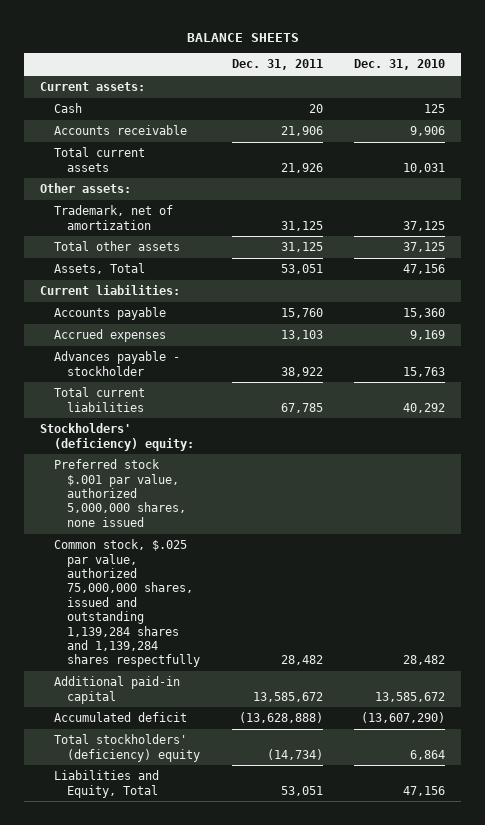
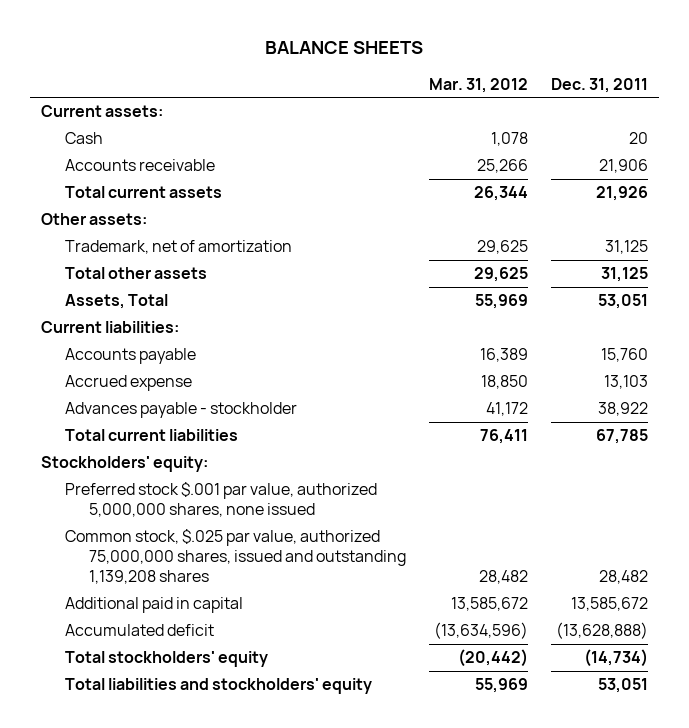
- | Dec. 31, 2011 | Dec. 31, 2010
+ | Mar. 31, 2012 | Dec. 31, 2011
- Accrued expenses | 13,103 | 9,169
+ Accrued expense | 18,850 | 13,103
- Stockholders' (deficiency) equity:
+ Stockholders' equity:
- Common stock, $.025 par value, authorized 75,000,000 shares, issued and outstanding 1,139,284 shares and 1,139,284 shares respectfully | 28,482 | 28,482
- Additional paid-in capital | 13,585,672 | 13,585,672
+ Common stock, $.025 par value, authorized 75,000,000 shares, issued and outstanding 1,139,208 shares | 28,482 | 28,482
+ Additional paid in capital | 13,585,672 | 13,585,672
- Total stockholders' (deficiency) equity | (14,734) | 6,864
- Liabilities and Equity, Total | 53,051 | 47,156
+ Total stockholders' equity | (20,442) | (14,734)
+ Total liabilities and stockholders' equity | 55,969 | 53,051

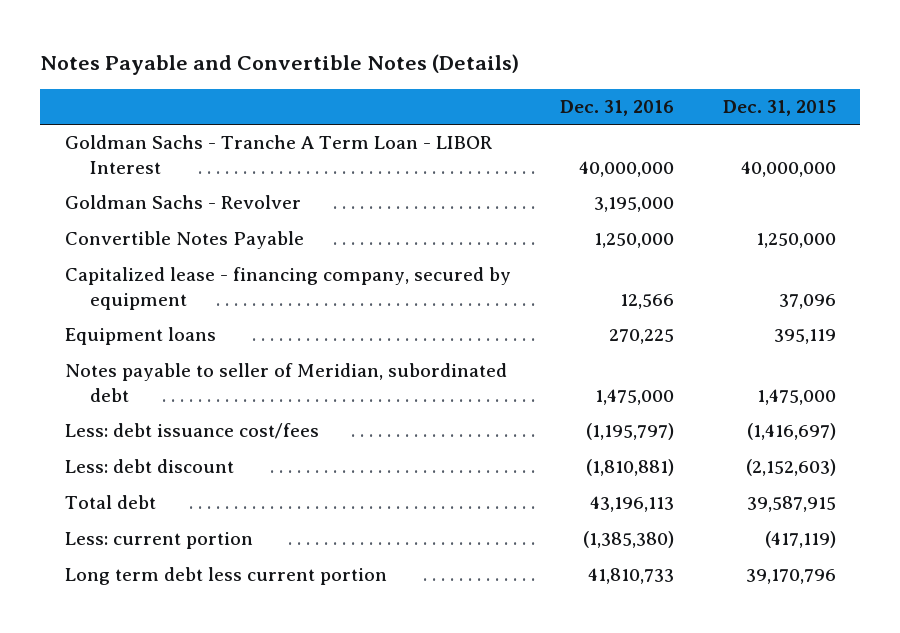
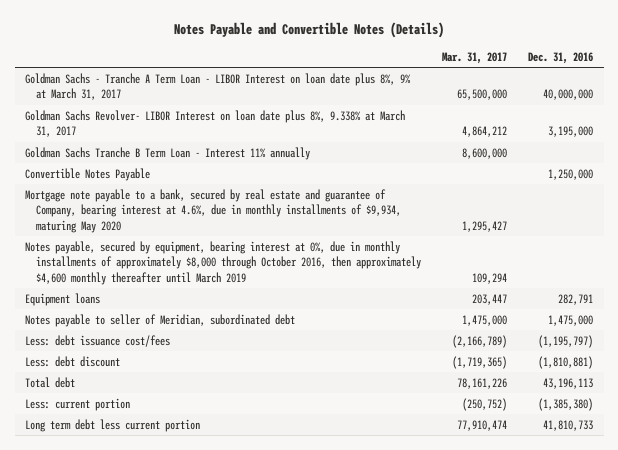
- | Dec. 31, 2016 | Dec. 31, 2015
+ | Mar. 31, 2017 | Dec. 31, 2016
- Goldman Sachs - Tranche A Term Loan - LIBOR Interest | 40,000,000 | 40,000,000
- Goldman Sachs - Revolver | 3,195,000 |
+ Goldman Sachs - Tranche A Term Loan - LIBOR Interest on loan date plus 8%, 9% at March 31, 2017 | 65,500,000 | 40,000,000
+ Goldman Sachs Revolver- LIBOR Interest on loan date plus 8%, 9.338% at March 31, 2017 | 4,864,212 | 3,195,000
+ Goldman Sachs Tranche B Term Loan - Interest 11% annually | 8,600,000 |
- Capitalized lease - financing company, secured by equipment | 12,566 | 37,096
- Equipment loans | 270,225 | 395,119
+ Mortgage note payable to a bank, secured by real estate and guarantee of Company, bearing interest at 4.6%, due in monthly installments of $9,934, maturing May 2020 | 1,295,427 |
+ Notes payable, secured by equipment, bearing interest at 0%, due in monthly installments of approximately $8,000 through October 2016, then approximately $4,600 monthly thereafter until March 2019 | 109,294 |
+ Equipment loans | 203,447 | 282,791

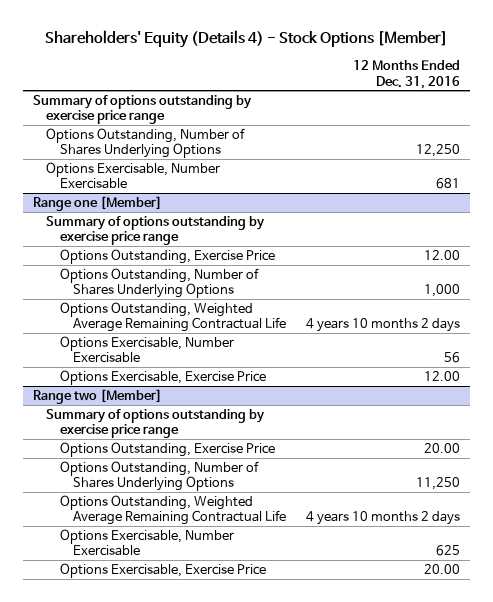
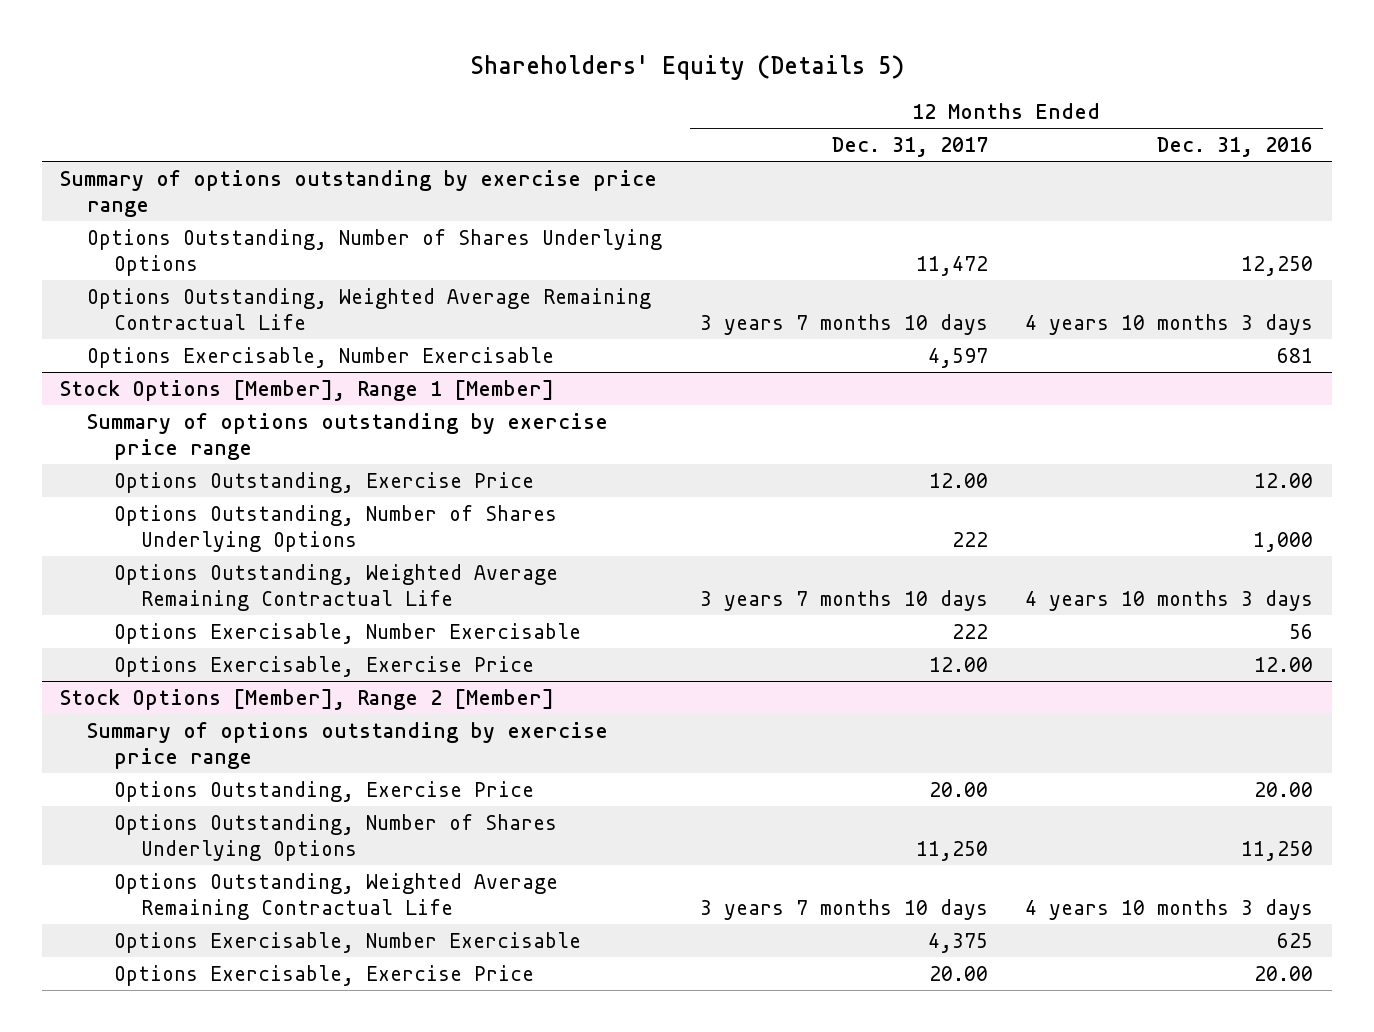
- Shareholders' Equity (Details 4) - Stock Options [Member]
+ Shareholders' Equity (Details 5)
- | 12 Months Ended Dec. 31, 2016
+ | 12 Months Ended Dec. 31, 2017 | 12 Months Ended Dec. 31, 2016
+ Options Outstanding, Weighted Average Remaining Contractual Life | 3 years 7 months 10 days | 4 years 10 months 3 days
- Range one [Member]
+ Stock Options [Member], Range 1 [Member]
- Options Outstanding, Weighted Average Remaining Contractual Life | 4 years 10 months 2 days
+ Options Outstanding, Weighted Average Remaining Contractual Life | 3 years 7 months 10 days | 4 years 10 months 3 days
- Range two [Member]
+ Stock Options [Member], Range 2 [Member]
- Options Outstanding, Weighted Average Remaining Contractual Life | 4 years 10 months 2 days
+ Options Outstanding, Weighted Average Remaining Contractual Life | 3 years 7 months 10 days | 4 years 10 months 3 days

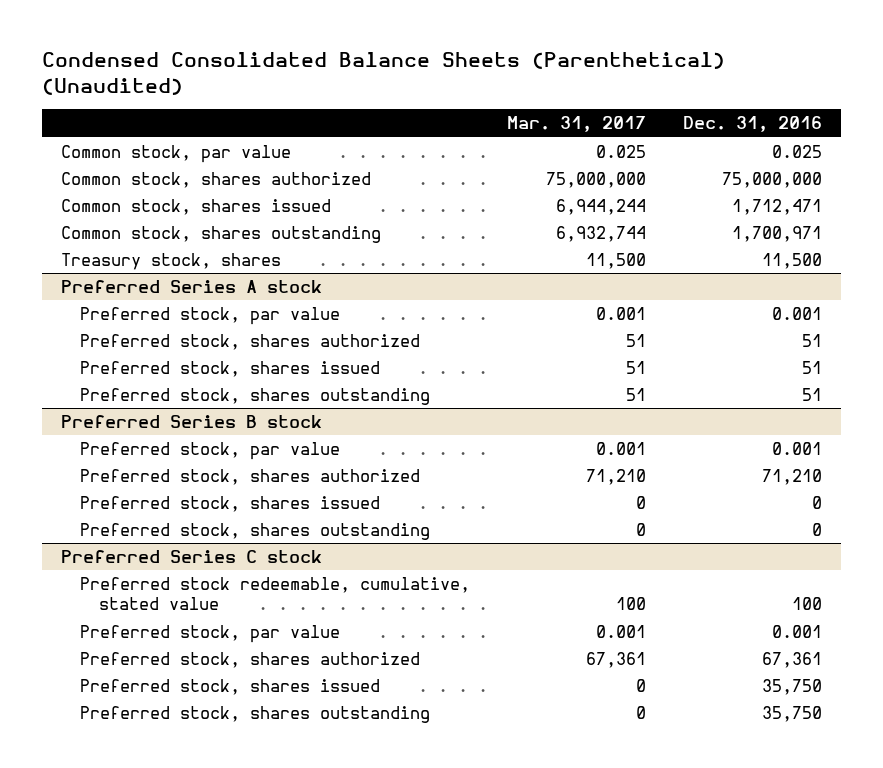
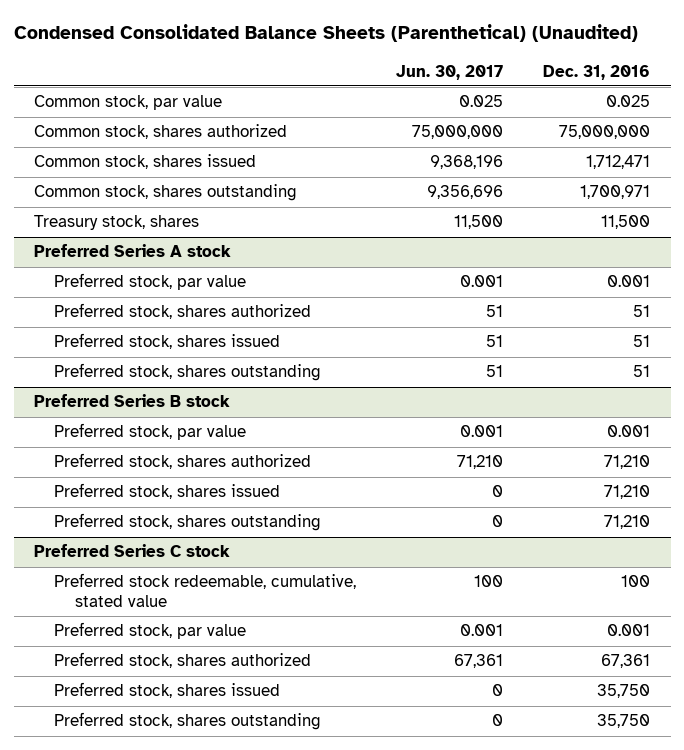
- | Mar. 31, 2017 | Dec. 31, 2016
+ | Jun. 30, 2017 | Dec. 31, 2016
@ Preferred Series B stock
- Preferred stock, shares issued | 0 | 0
- Preferred stock, shares outstanding | 0 | 0
+ Preferred stock, shares issued | 0 | 71,210
+ Preferred stock, shares outstanding | 0 | 71,210

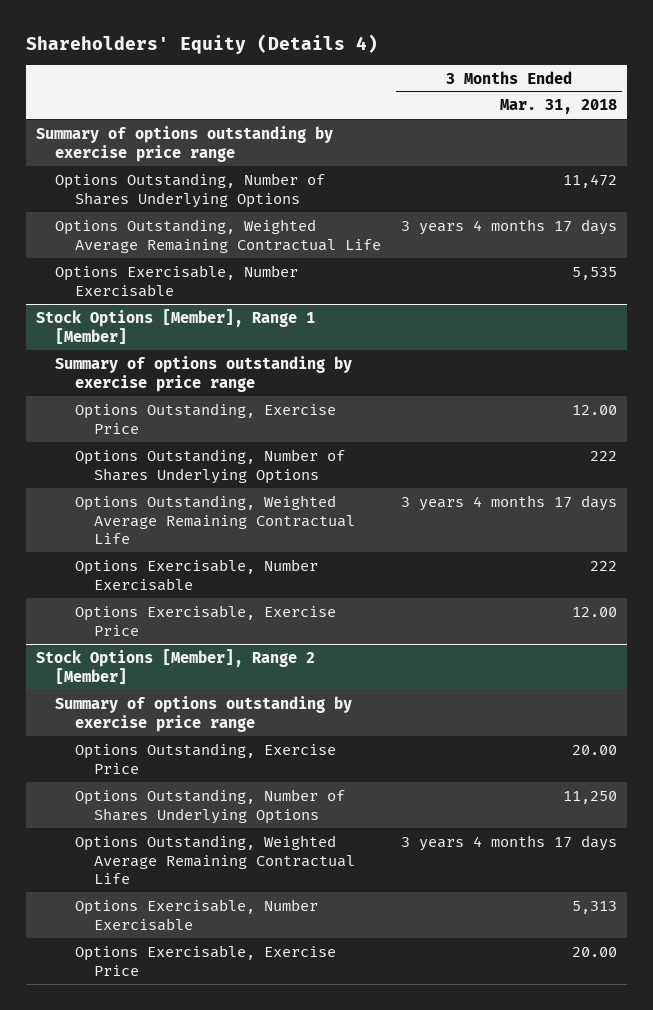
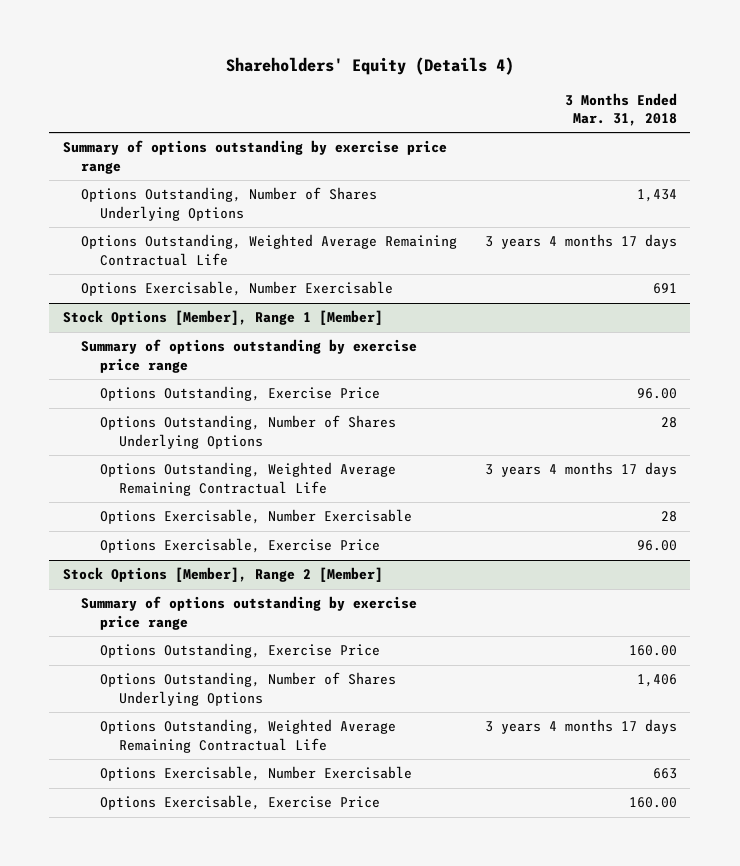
- Options Outstanding, Number of Shares Underlying Options | 11,472
+ Options Outstanding, Number of Shares Underlying Options | 1,434
- Options Exercisable, Number Exercisable | 5,535
+ Options Exercisable, Number Exercisable | 691
@ Stock Options [Member], Range 1 [Member]
- Options Outstanding, Exercise Price | 12.00
- Options Outstanding, Number of Shares Underlying Options | 222
+ Options Outstanding, Exercise Price | 96.00
+ Options Outstanding, Number of Shares Underlying Options | 28
- Options Exercisable, Number Exercisable | 222
- Options Exercisable, Exercise Price | 12.00
+ Options Exercisable, Number Exercisable | 28
+ Options Exercisable, Exercise Price | 96.00
@ Stock Options [Member], Range 2 [Member]
- Options Outstanding, Exercise Price | 20.00
- Options Outstanding, Number of Shares Underlying Options | 11,250
+ Options Outstanding, Exercise Price | 160.00
+ Options Outstanding, Number of Shares Underlying Options | 1,406
- Options Exercisable, Number Exercisable | 5,313
- Options Exercisable, Exercise Price | 20.00
+ Options Exercisable, Number Exercisable | 663
+ Options Exercisable, Exercise Price | 160.00

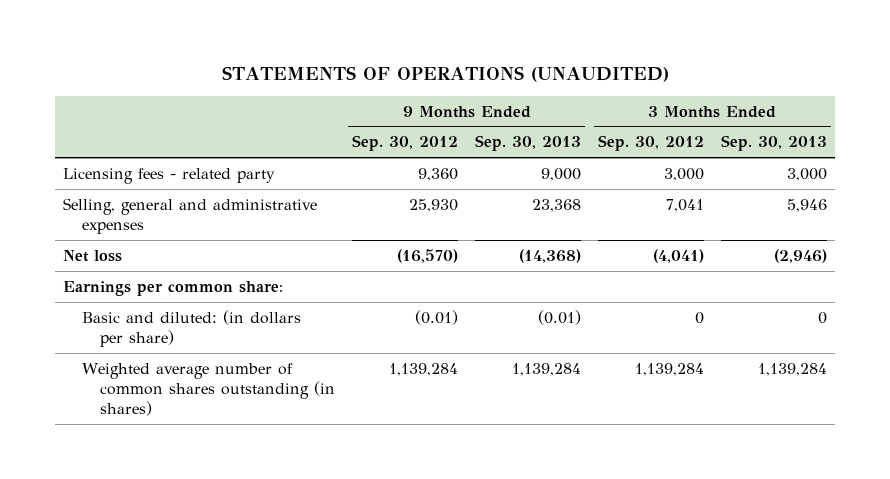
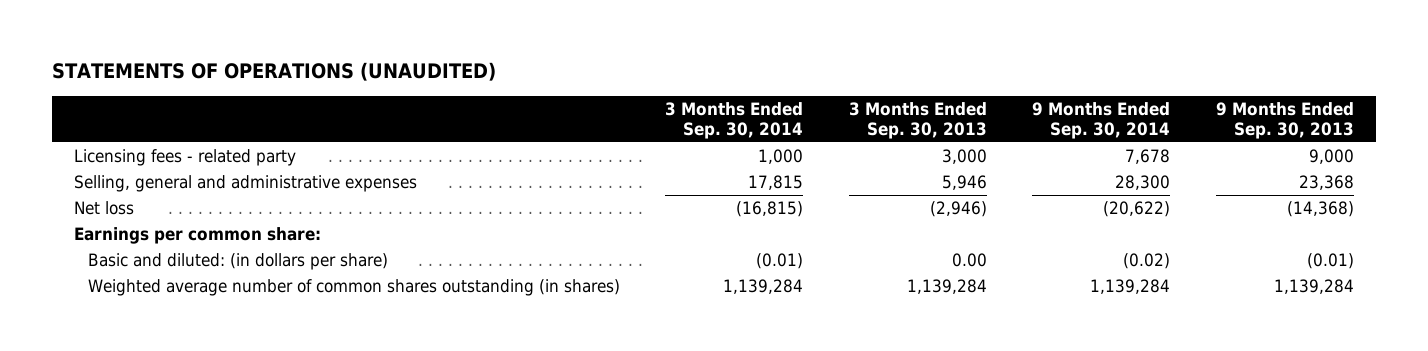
- | 9 Months Ended Sep. 30, 2012 | 9 Months Ended Sep. 30, 2013 | 3 Months Ended Sep. 30, 2012 | 3 Months Ended Sep. 30, 2013
+ | 3 Months Ended Sep. 30, 2014 | 3 Months Ended Sep. 30, 2013 | 9 Months Ended Sep. 30, 2014 | 9 Months Ended Sep. 30, 2013
- Basic and diluted: (in dollars per share) | (0.01) | (0.01) | 0 | 0
+ Basic and diluted: (in dollars per share) | (0.01) | 0.00 | (0.02) | (0.01)

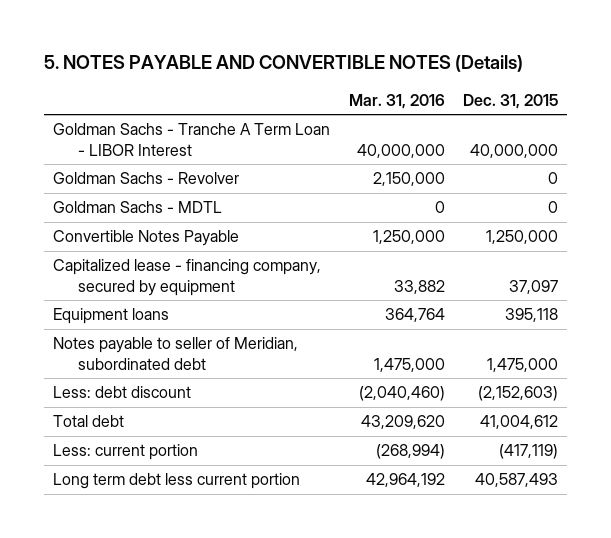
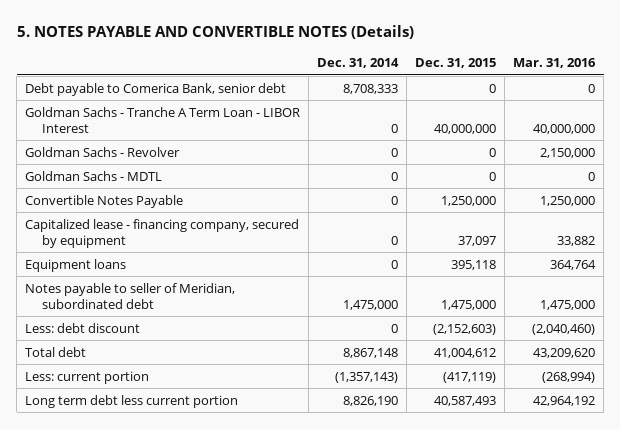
- | Mar. 31, 2016 | Dec. 31, 2015
+ | Dec. 31, 2014 | Dec. 31, 2015 | Mar. 31, 2016
+ Debt payable to Comerica Bank, senior debt | 8,708,333 | 0 | 0

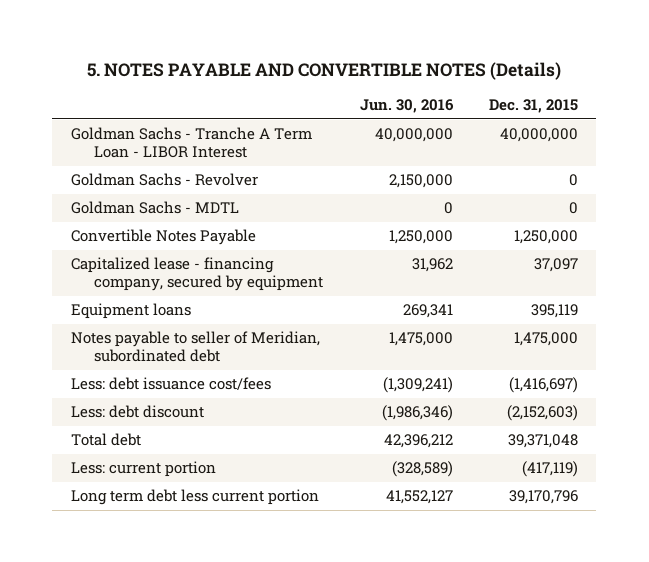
- | Dec. 31, 2014 | Dec. 31, 2015 | Mar. 31, 2016
+ | Jun. 30, 2016 | Dec. 31, 2015
- Debt payable to Comerica Bank, senior debt | 8,708,333 | 0 | 0
- Equipment loans | 0 | 395,118 | 364,764
+ Equipment loans | 269,341 | 395,119
+ Less: debt issuance cost/fees | (1,309,241) | (1,416,697)
- Total debt | 8,867,148 | 41,004,612 | 43,209,620
+ Total debt | 42,396,212 | 39,371,048
- Long term debt less current portion | 8,826,190 | 40,587,493 | 42,964,192
+ Long term debt less current portion | 41,552,127 | 39,170,796

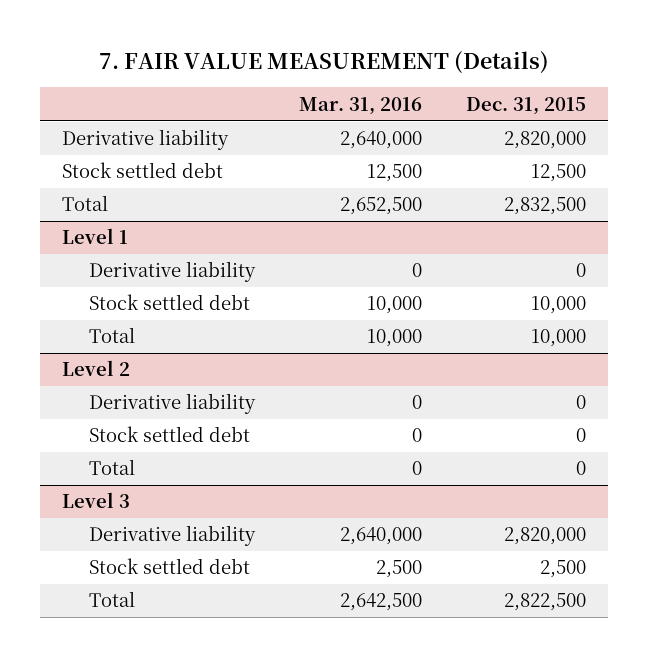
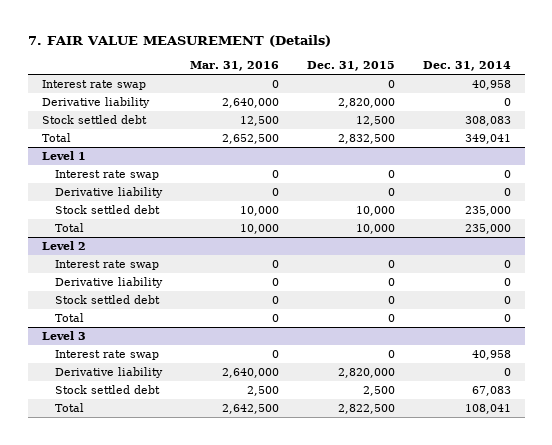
- | Mar. 31, 2016 | Dec. 31, 2015
+ | Mar. 31, 2016 | Dec. 31, 2015 | Dec. 31, 2014
+ Interest rate swap | 0 | 0 | 40,958
@ Level 1
+ Interest rate swap | 0 | 0 | 0
@ Level 2
+ Interest rate swap | 0 | 0 | 0
@ Level 3
+ Interest rate swap | 0 | 0 | 40,958

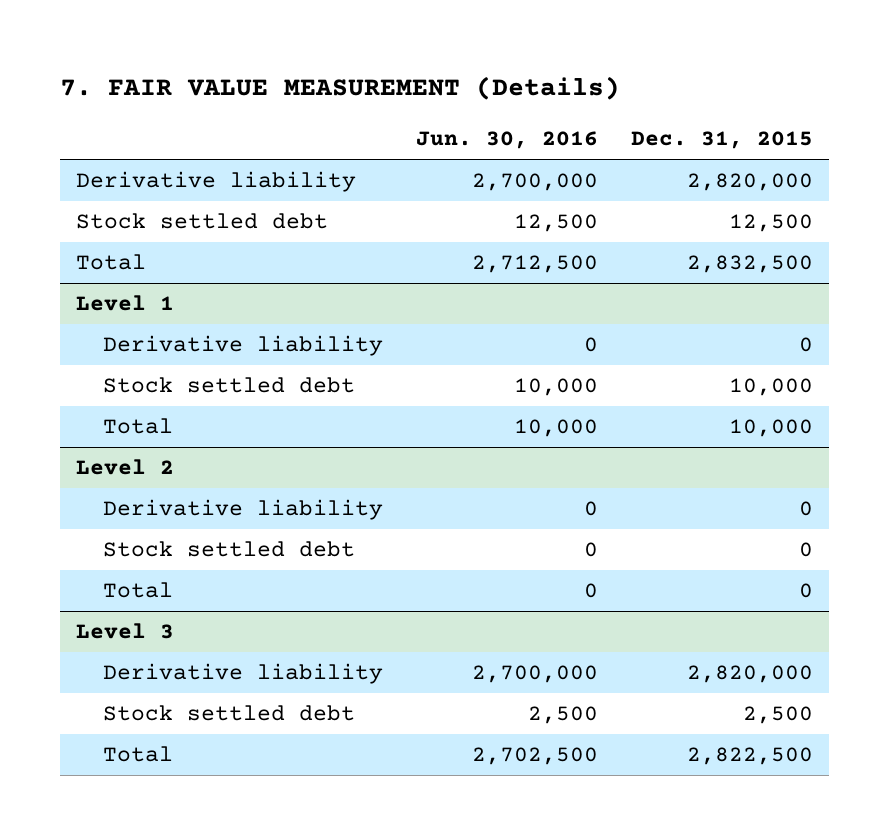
- | Mar. 31, 2016 | Dec. 31, 2015 | Dec. 31, 2014
+ | Jun. 30, 2016 | Dec. 31, 2015
- Interest rate swap | 0 | 0 | 40,958
@ Level 1
- Interest rate swap | 0 | 0 | 0
@ Level 2
- Interest rate swap | 0 | 0 | 0
@ Level 3
- Interest rate swap | 0 | 0 | 40,958

